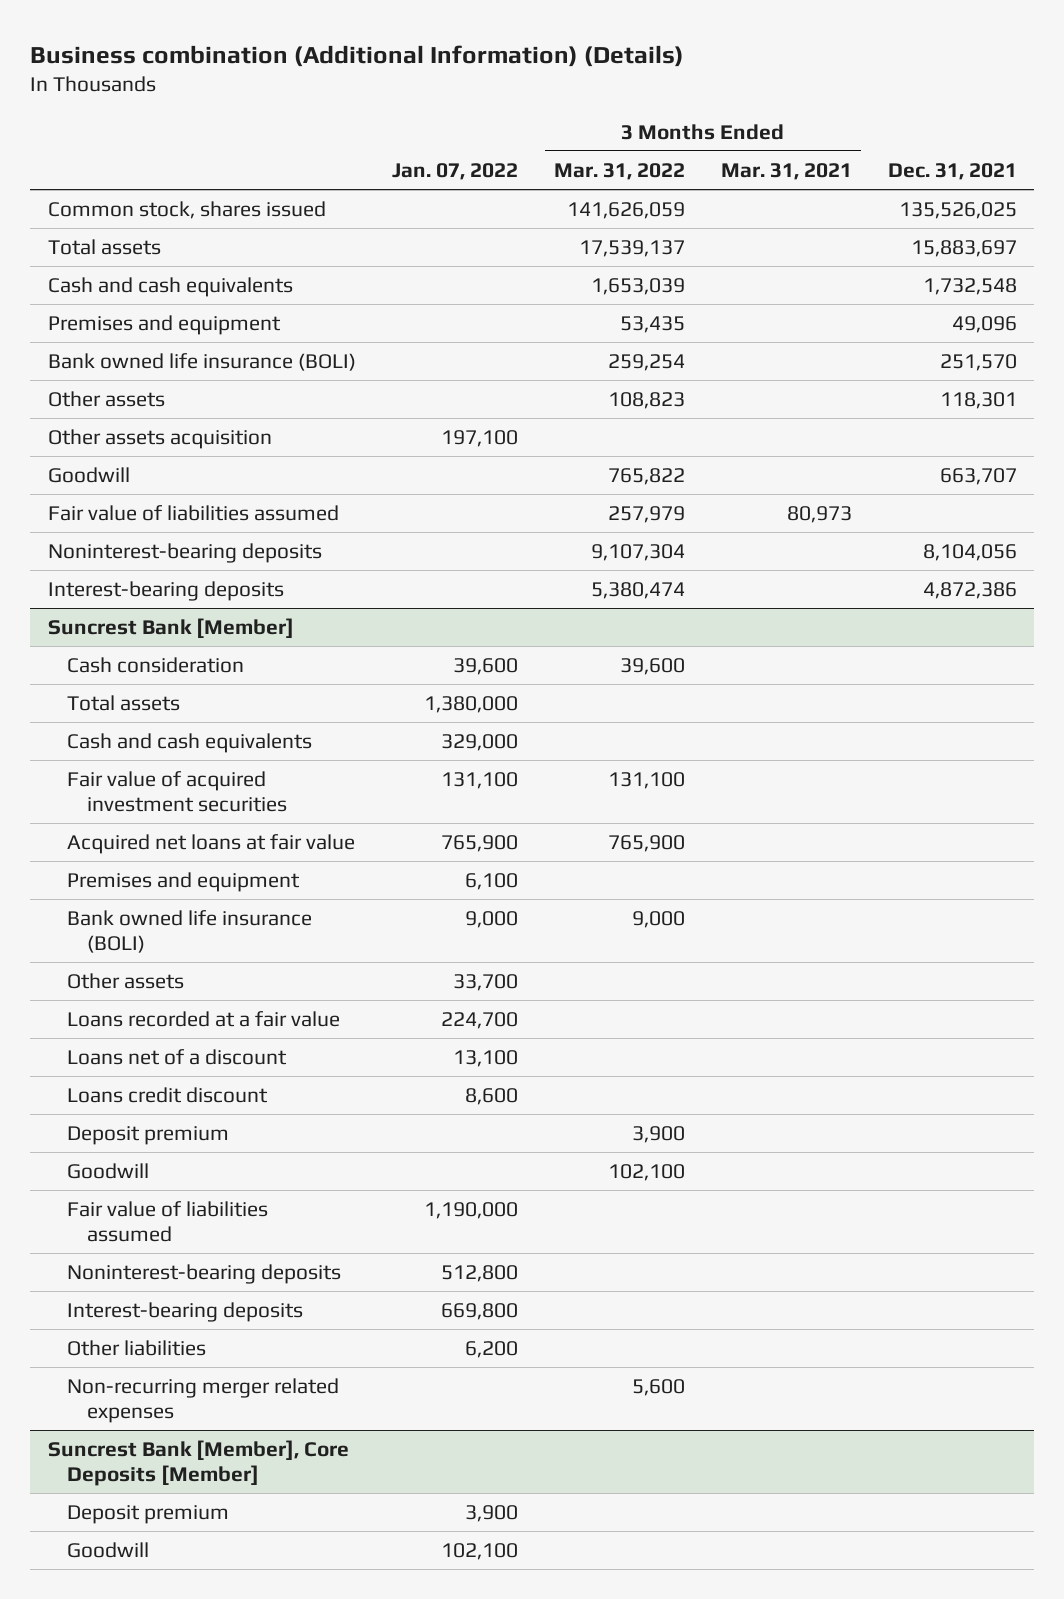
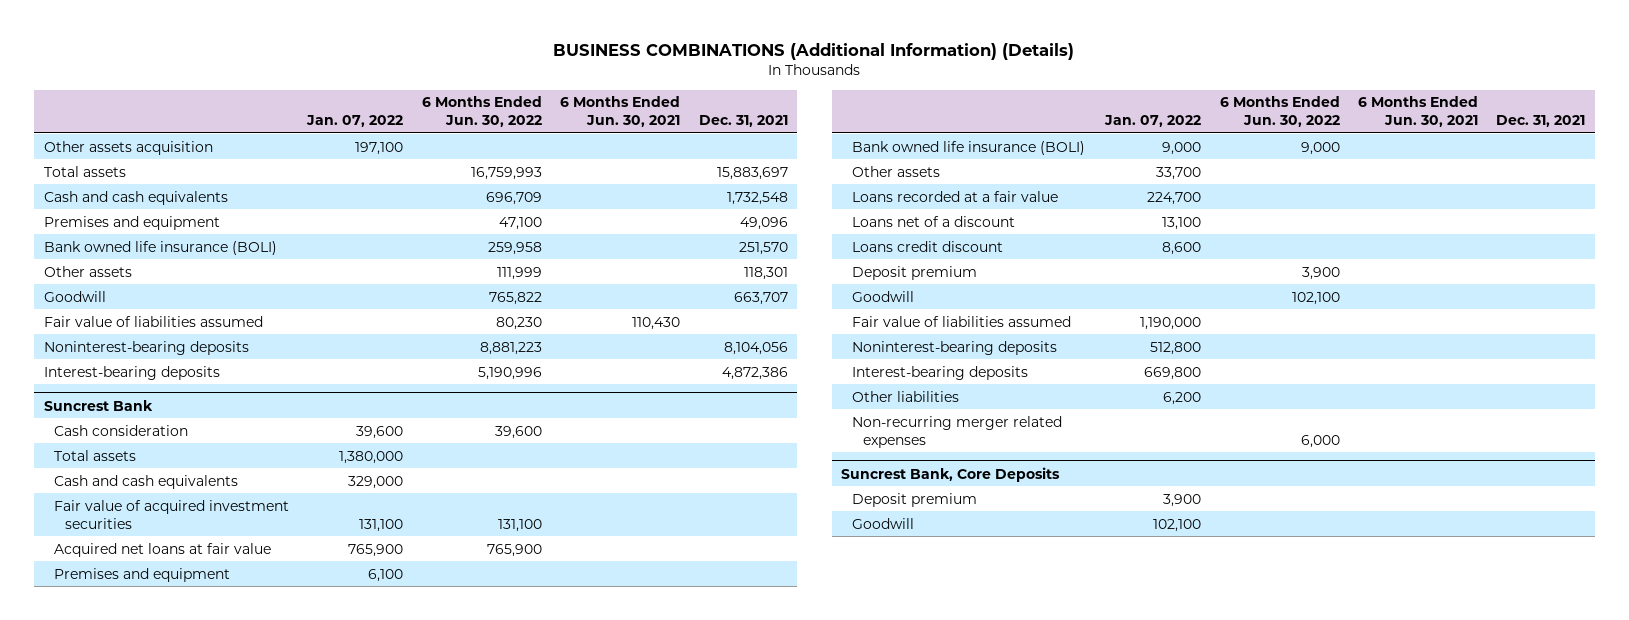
- Business combination (Additional Information) (Details)
+ BUSINESS COMBINATIONS (Additional Information) (Details)
- | Jan. 07, 2022 | 3 Months Ended Mar. 31, 2022 | 3 Months Ended Mar. 31, 2021 | Dec. 31, 2021
+ | Jan. 07, 2022 | 6 Months Ended Jun. 30, 2022 | 6 Months Ended Jun. 30, 2021 | Dec. 31, 2021
- Common stock, shares issued | | 141,626,059 | | 135,526,025
moved up: Other assets acquisition | 197,100 | | |
- Suncrest Bank [Member]
+ Suncrest Bank
- Suncrest Bank [Member], Core Deposits [Member]
+ Suncrest Bank, Core Deposits

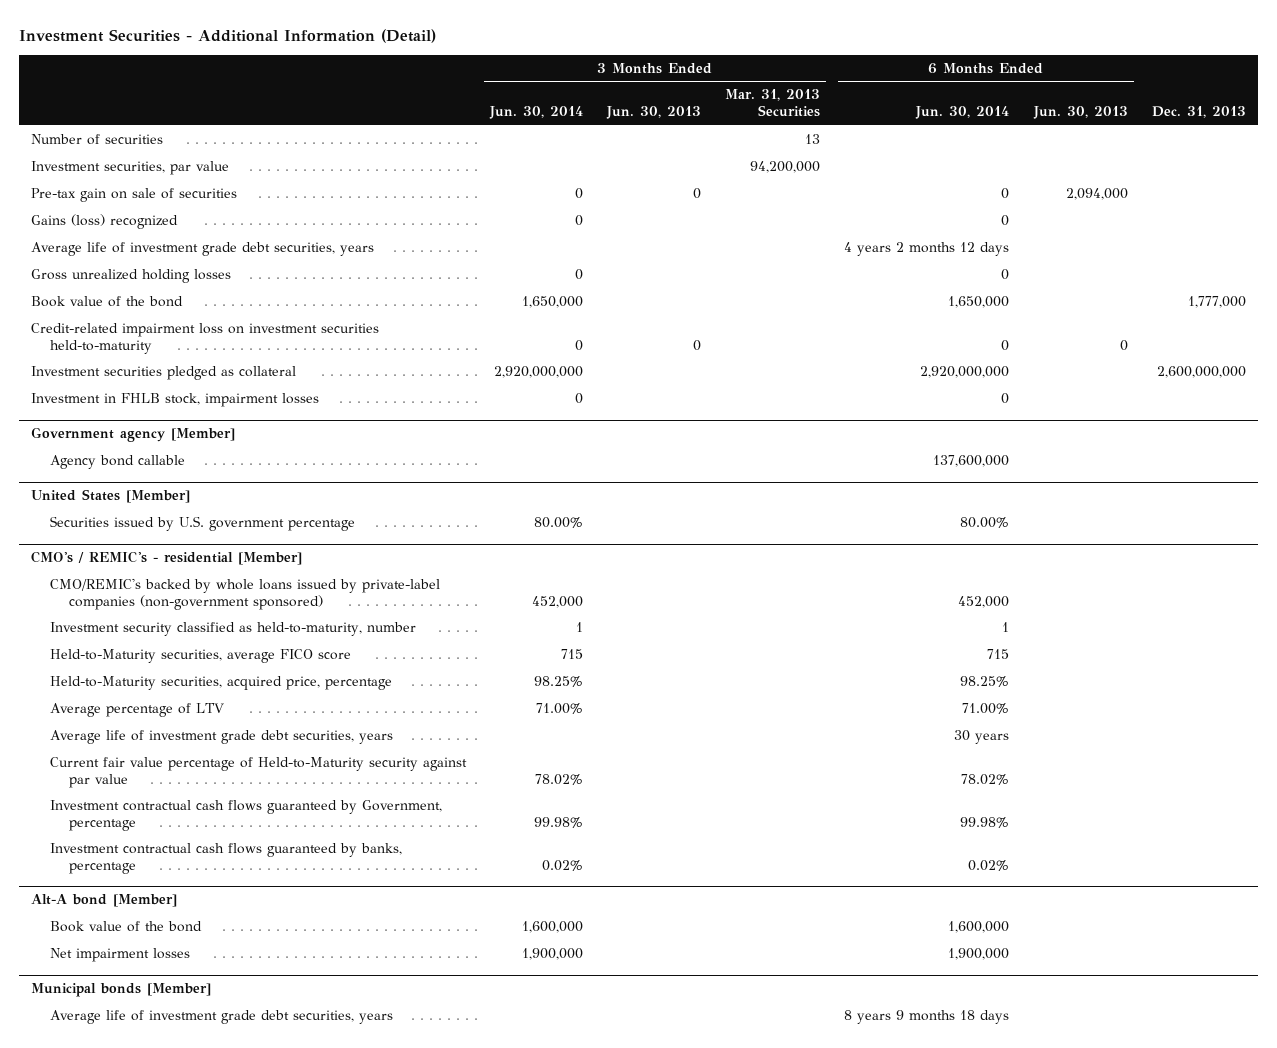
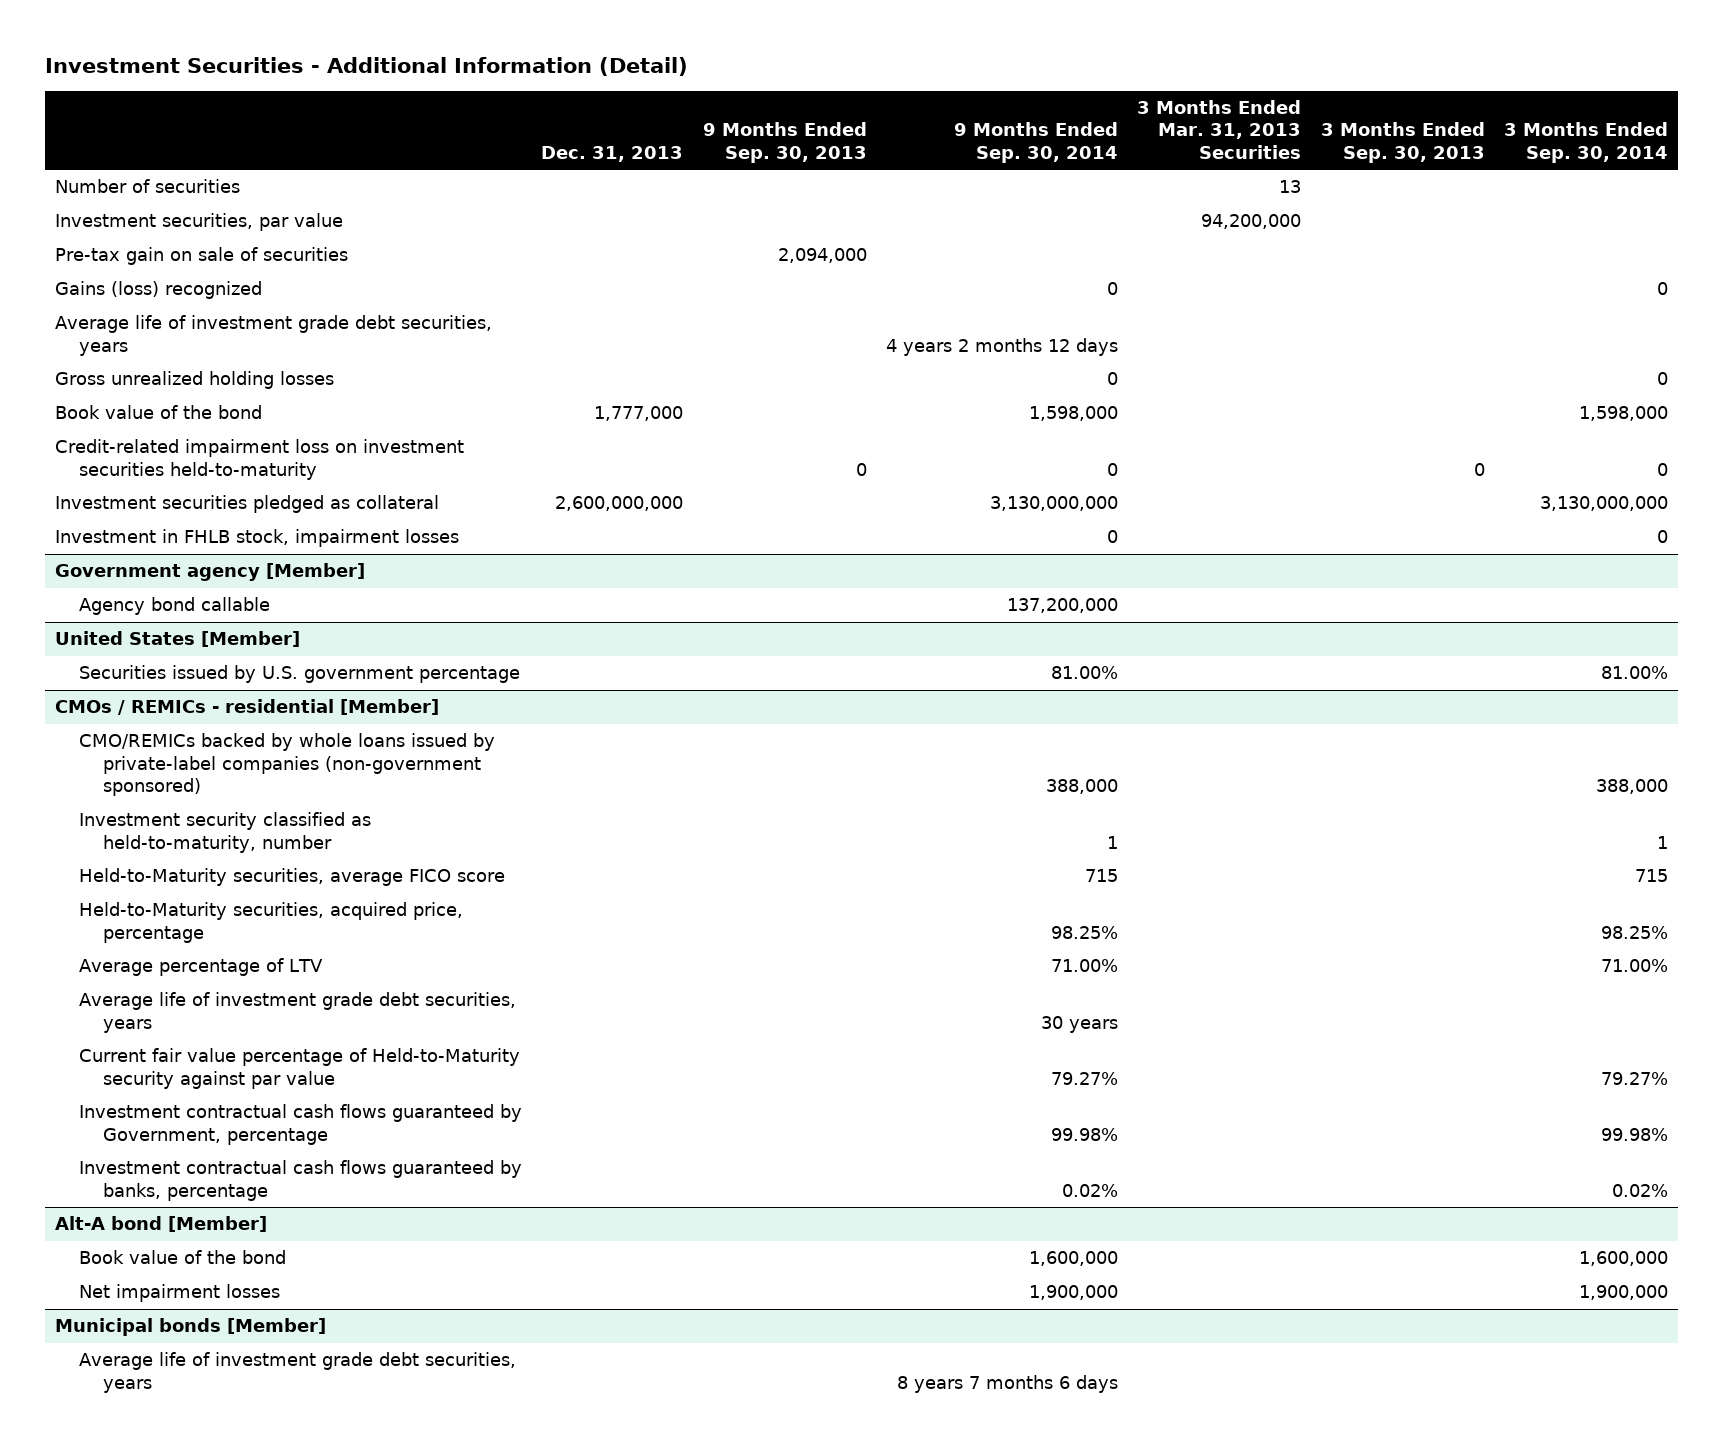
- | 3 Months Ended Jun. 30, 2014 | 3 Months Ended Jun. 30, 2013 | 3 Months Ended Mar. 31, 2013 Securities | 6 Months Ended Jun. 30, 2014 | 6 Months Ended Jun. 30, 2013 | Dec. 31, 2013
+ | Dec. 31, 2013 | 9 Months Ended Sep. 30, 2013 | 9 Months Ended Sep. 30, 2014 | 3 Months Ended Mar. 31, 2013 Securities | 3 Months Ended Sep. 30, 2013 | 3 Months Ended Sep. 30, 2014
- CMO's / REMIC's - residential [Member]
- CMO/REMIC's backed by whole loans issued by private-label companies (non-government sponsored) | 452,000 | | | 452,000 | |
+ CMOs / REMICs - residential [Member]
+ CMO/REMICs backed by whole loans issued by private-label companies (non-government sponsored) | | | 388,000 | | | 388,000

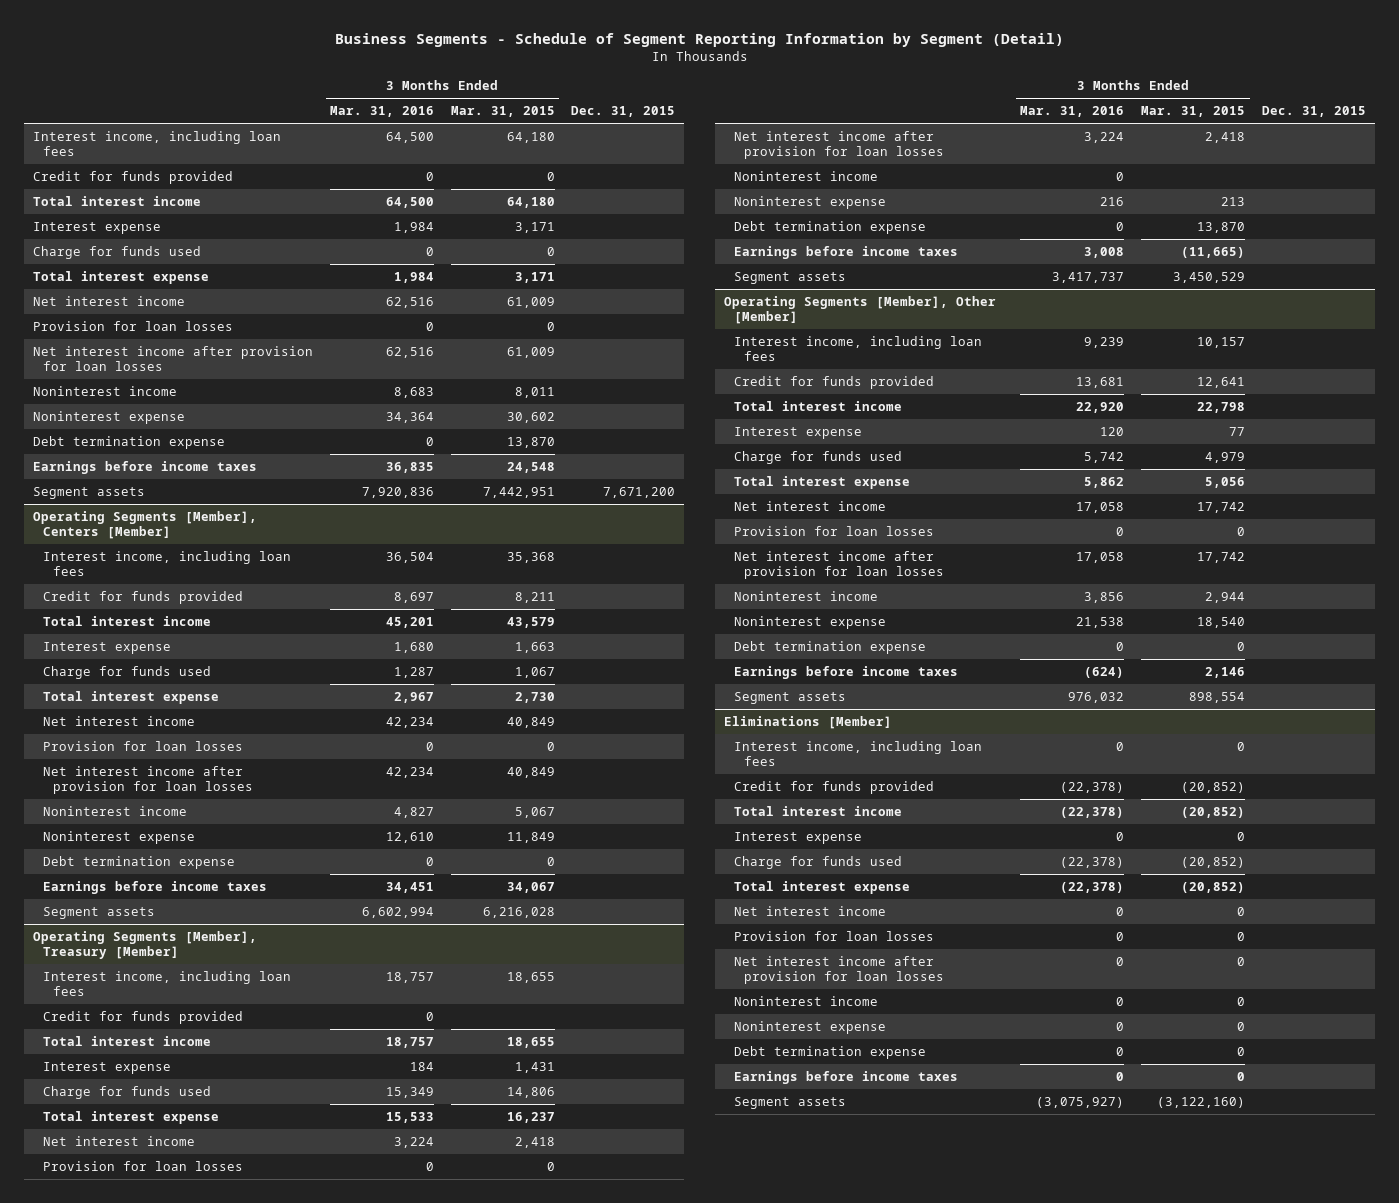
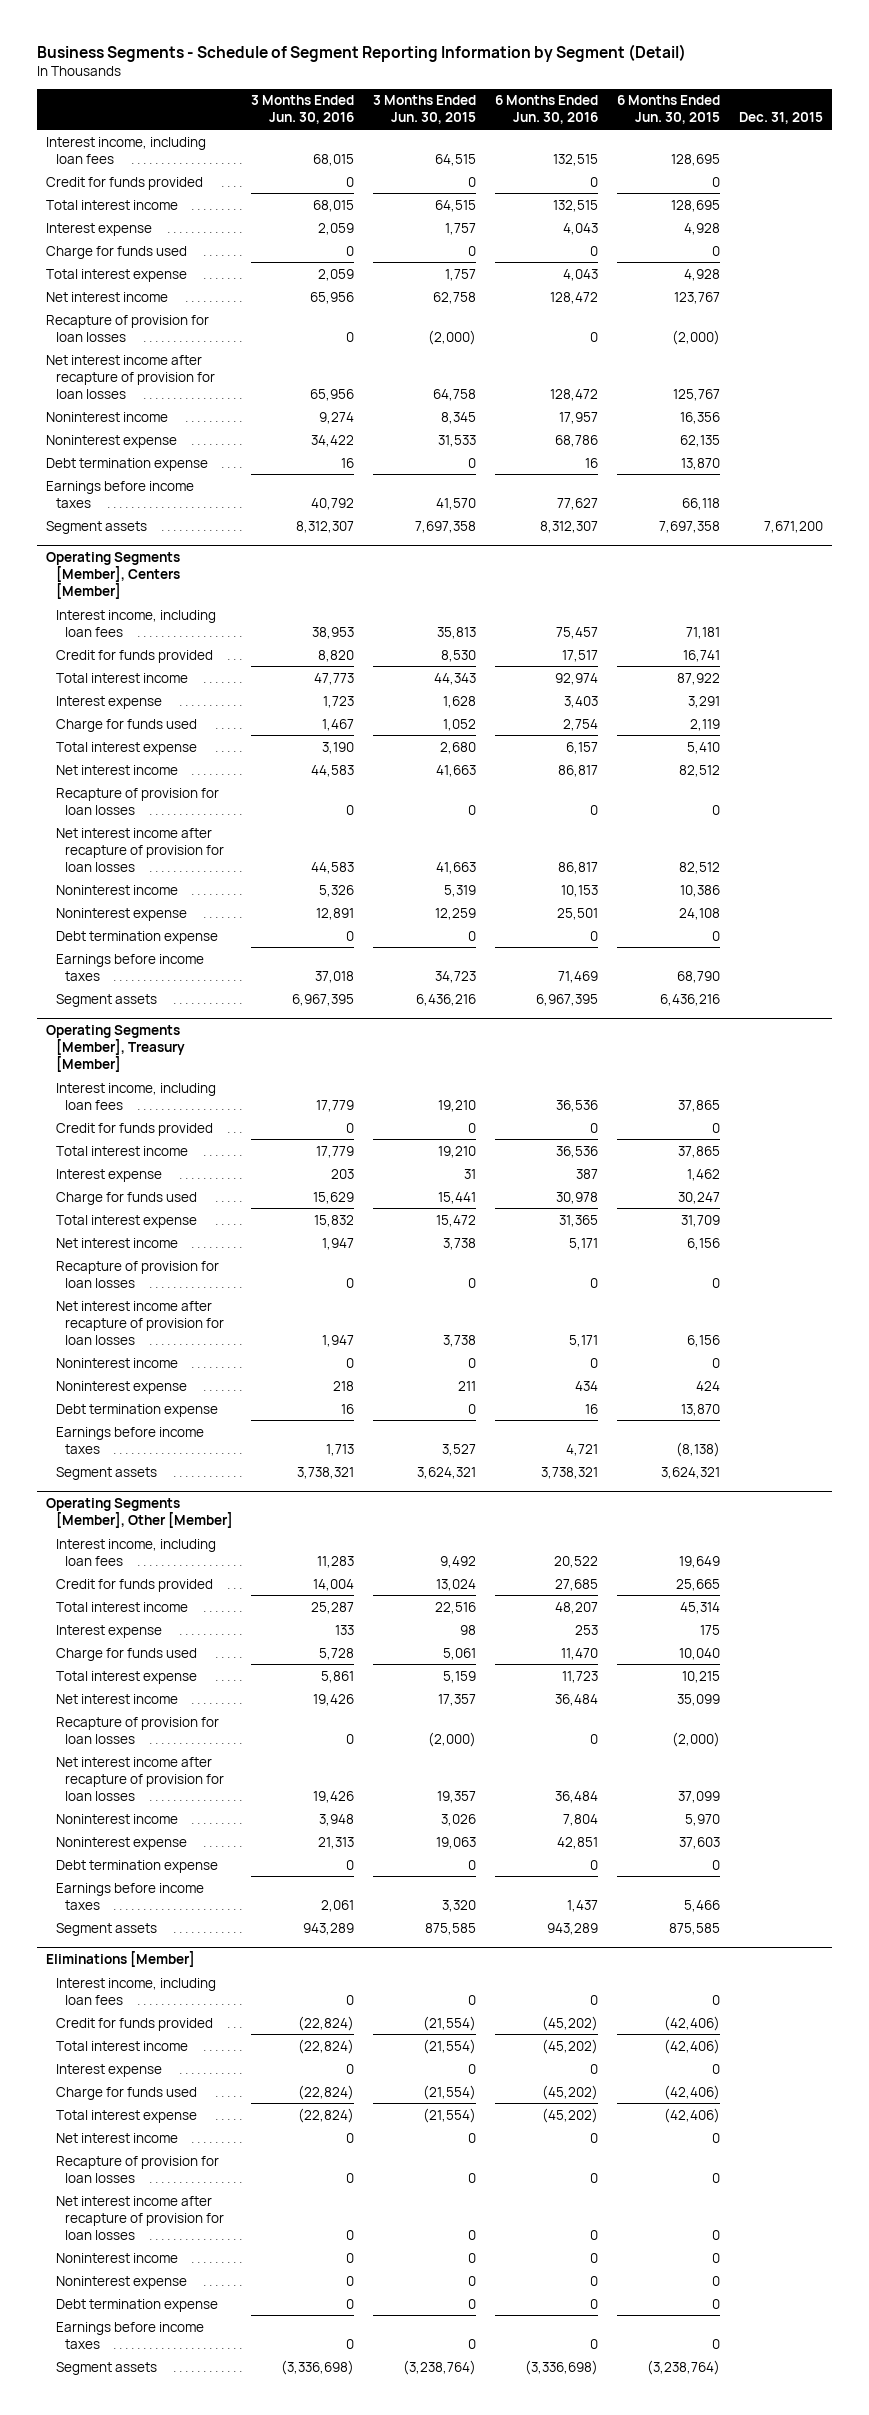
- | 3 Months Ended Mar. 31, 2016 | 3 Months Ended Mar. 31, 2015 | Dec. 31, 2015
+ | 3 Months Ended Jun. 30, 2016 | 3 Months Ended Jun. 30, 2015 | 6 Months Ended Jun. 30, 2016 | 6 Months Ended Jun. 30, 2015 | Dec. 31, 2015
- Provision for loan losses | 0 | 0 |
- Net interest income after provision for loan losses | 62,516 | 61,009 |
+ Recapture of provision for loan losses | 0 | (2,000) | 0 | (2,000) |
+ Net interest income after recapture of provision for loan losses | 65,956 | 64,758 | 128,472 | 125,767 |
@ Operating Segments [Member], Centers [Member]
- Provision for loan losses | 0 | 0 |
- Net interest income after provision for loan losses | 42,234 | 40,849 |
+ Recapture of provision for loan losses | 0 | 0 | 0 | 0 |
+ Net interest income after recapture of provision for loan losses | 44,583 | 41,663 | 86,817 | 82,512 |
@ Operating Segments [Member], Treasury [Member]
- Provision for loan losses | 0 | 0 |
- Net interest income after provision for loan losses | 3,224 | 2,418 |
+ Recapture of provision for loan losses | 0 | 0 | 0 | 0 |
+ Net interest income after recapture of provision for loan losses | 1,947 | 3,738 | 5,171 | 6,156 |
@ Operating Segments [Member], Other [Member]
- Provision for loan losses | 0 | 0 |
- Net interest income after provision for loan losses | 17,058 | 17,742 |
+ Recapture of provision for loan losses | 0 | (2,000) | 0 | (2,000) |
+ Net interest income after recapture of provision for loan losses | 19,426 | 19,357 | 36,484 | 37,099 |
@ Eliminations [Member]
- Provision for loan losses | 0 | 0 |
- Net interest income after provision for loan losses | 0 | 0 |
+ Recapture of provision for loan losses | 0 | 0 | 0 | 0 |
+ Net interest income after recapture of provision for loan losses | 0 | 0 | 0 | 0 |

